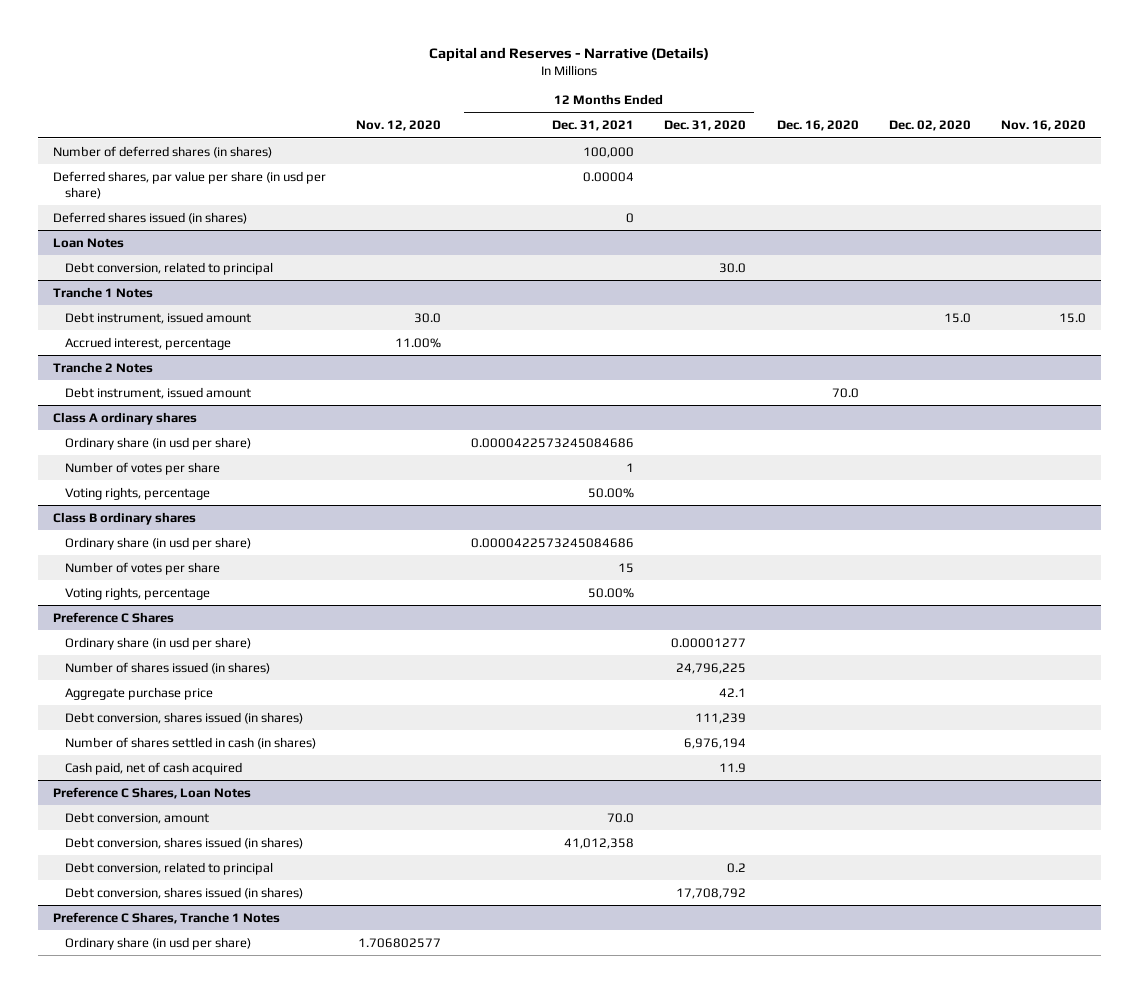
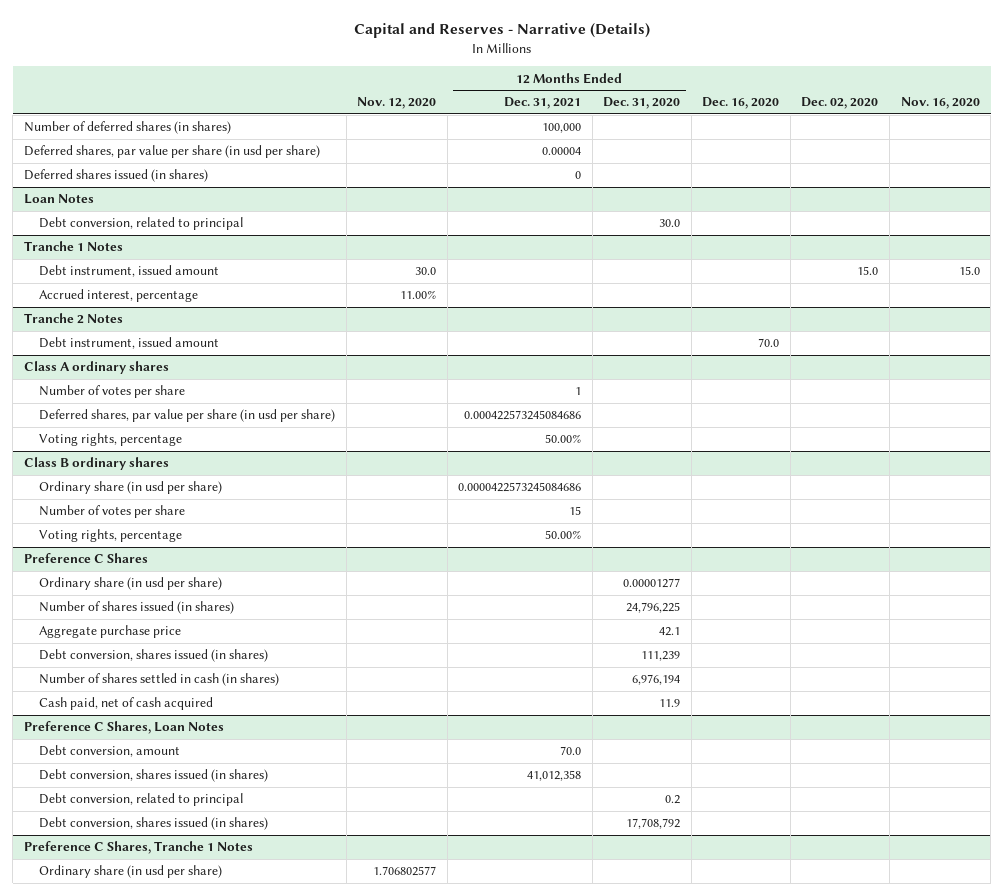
@ Class A ordinary shares
- Ordinary share (in usd per share) | | 0.0000422573245084686 | | | |
+ Deferred shares, par value per share (in usd per share) | | 0.000422573245084686 | | | |

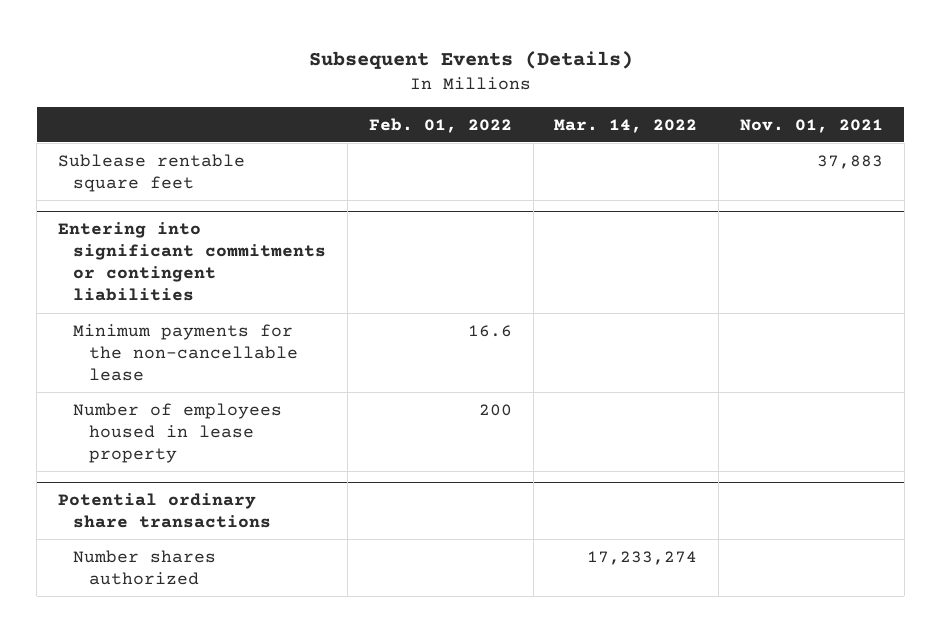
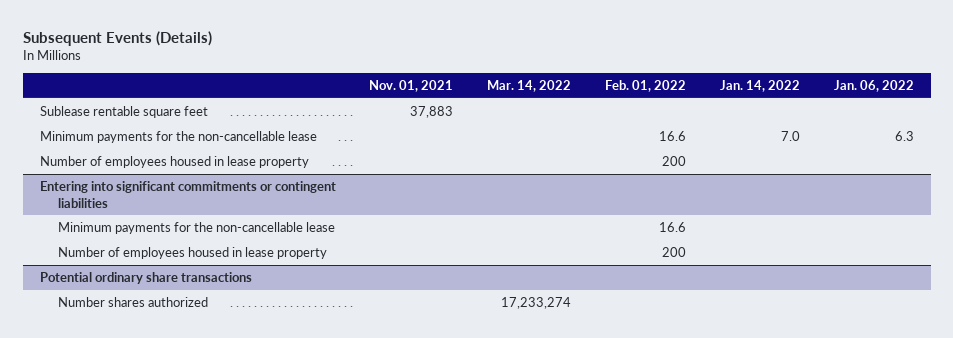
- | Feb. 01, 2022 | Mar. 14, 2022 | Nov. 01, 2021
+ | Nov. 01, 2021 | Mar. 14, 2022 | Feb. 01, 2022 | Jan. 14, 2022 | Jan. 06, 2022
+ Minimum payments for the non-cancellable lease | | | 16.6 | 7.0 | 6.3
+ Number of employees housed in lease property | | | 200 | |

